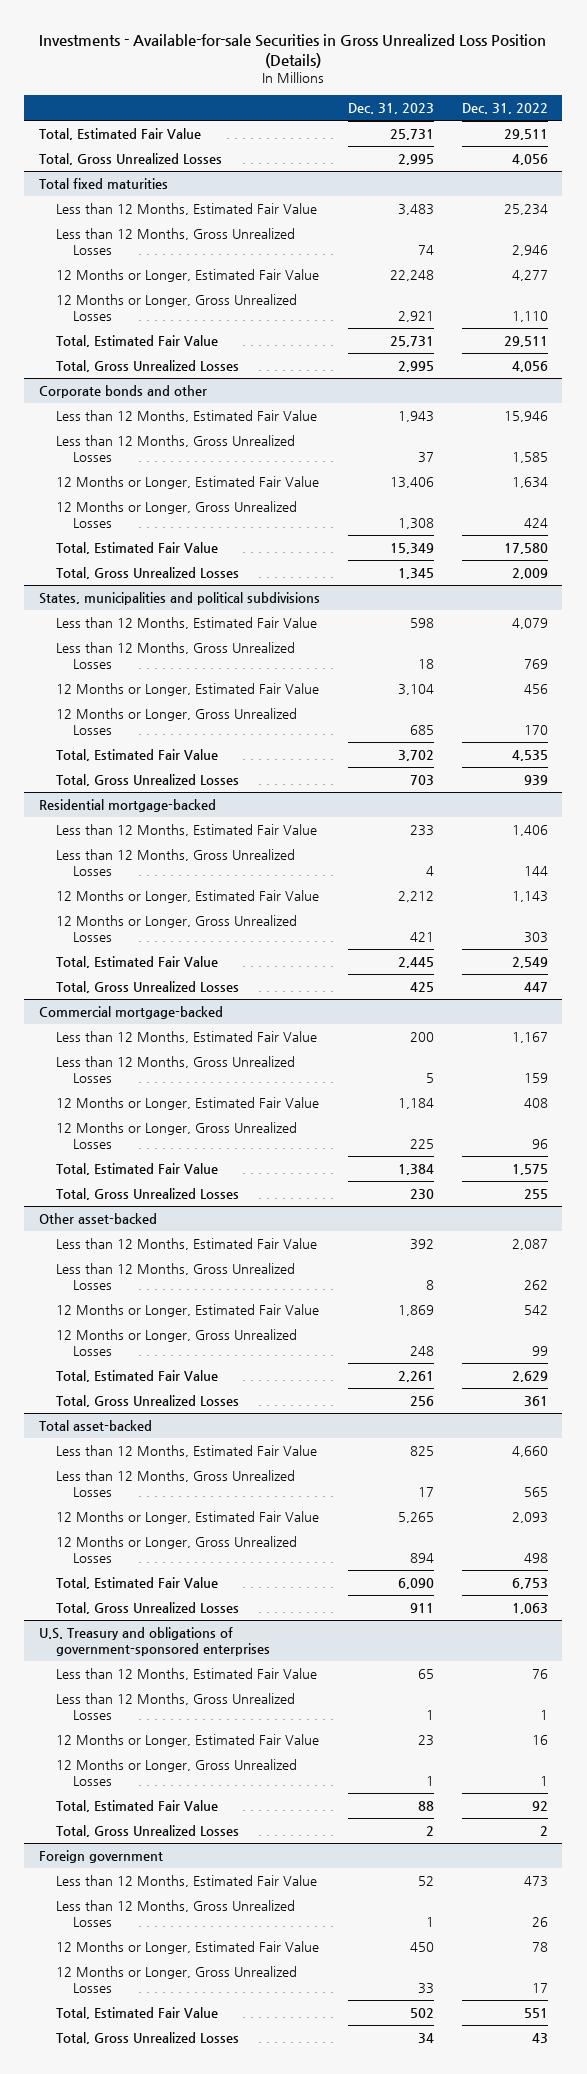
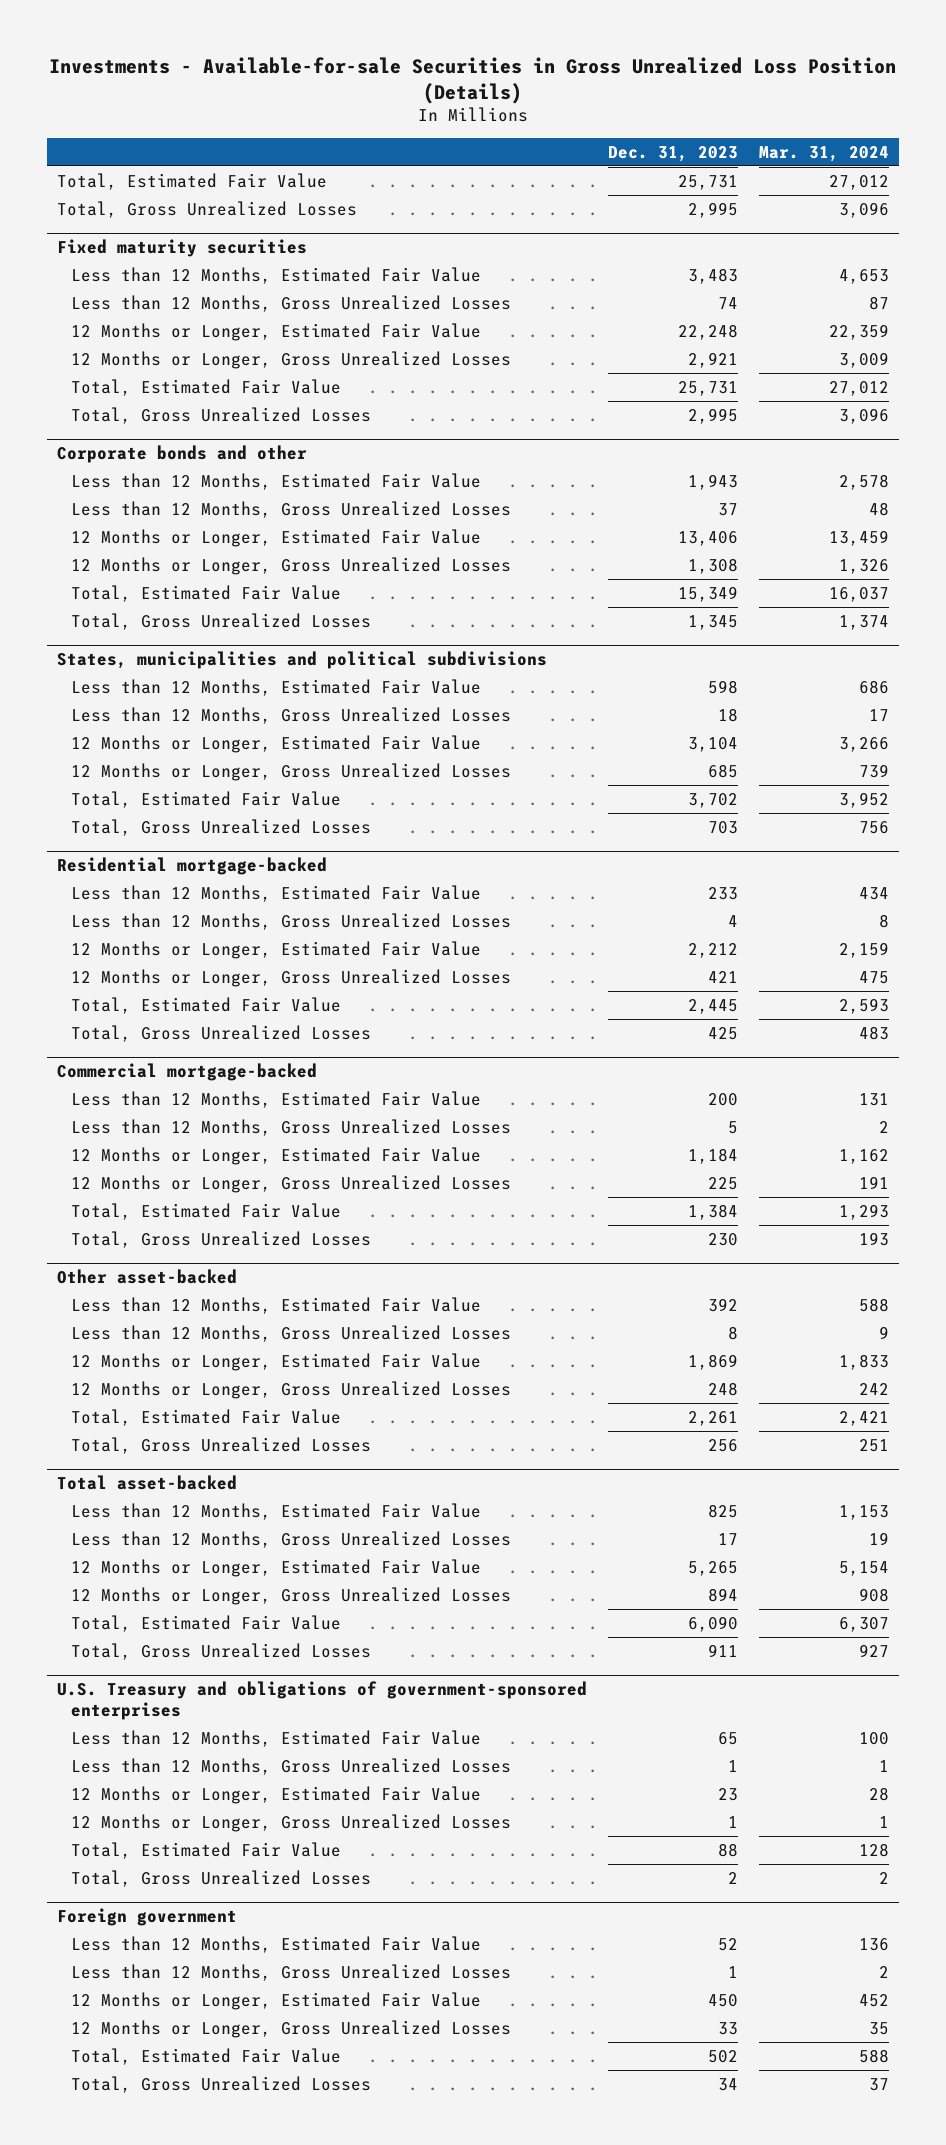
- | Dec. 31, 2023 | Dec. 31, 2022
+ | Dec. 31, 2023 | Mar. 31, 2024
- Total fixed maturities
+ Fixed maturity securities

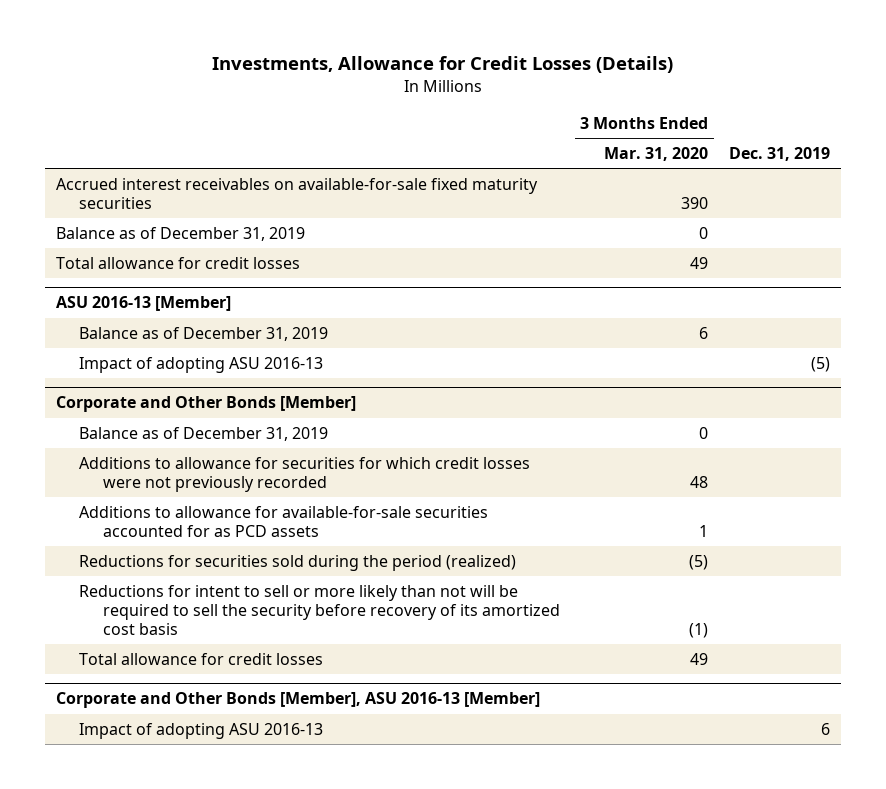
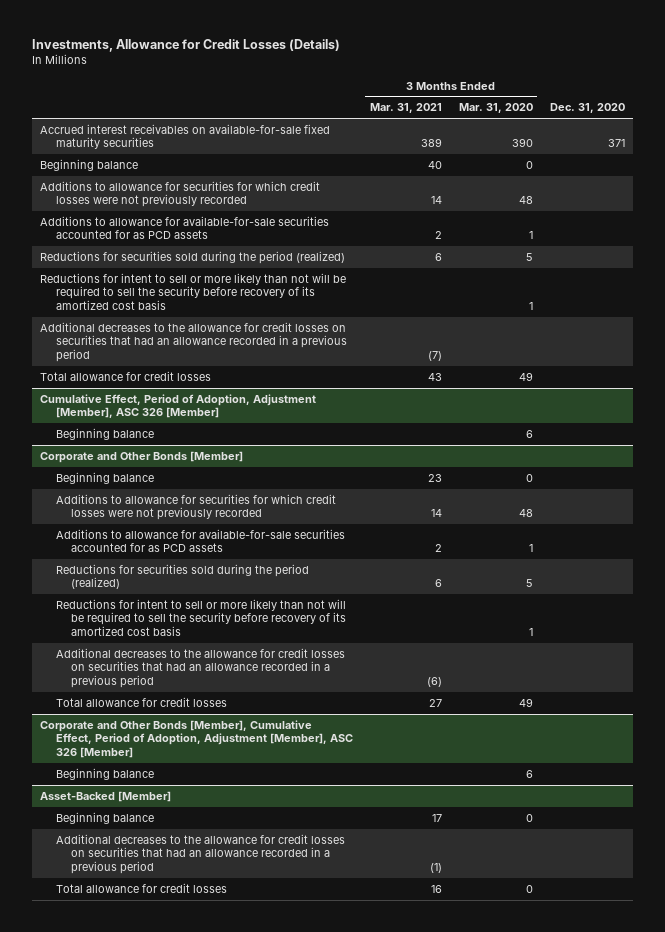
- | 3 Months Ended Mar. 31, 2020 | Dec. 31, 2019
+ | 3 Months Ended Mar. 31, 2021 | 3 Months Ended Mar. 31, 2020 | Dec. 31, 2020
- Balance as of December 31, 2019 | 0 |
+ Beginning balance | 40 | 0 |
+ Additions to allowance for securities for which credit losses were not previously recorded | 14 | 48 |
+ Additions to allowance for available-for-sale securities accounted for as PCD assets | 2 | 1 |
+ Reductions for securities sold during the period (realized) | 6 | 5 |
+ Reductions for intent to sell or more likely than not will be required to sell the security before recovery of its amortized cost basis | | 1 |
+ Additional decreases to the allowance for credit losses on securities that had an allowance recorded in a previous period | (7) | |
- ASU 2016-13 [Member]
- Balance as of December 31, 2019 | 6 |
- Impact of adopting ASU 2016-13 | | (5)
+ Cumulative Effect, Period of Adoption, Adjustment [Member], ASC 326 [Member]
+ Beginning balance | | 6 |
@ Corporate and Other Bonds [Member]
- Balance as of December 31, 2019 | 0 |
+ Beginning balance | 23 | 0 |
- Reductions for securities sold during the period (realized) | (5) |
- Reductions for intent to sell or more likely than not will be required to sell the security before recovery of its amortized cost basis | (1) |
+ Reductions for securities sold during the period (realized) | 6 | 5 |
+ Reductions for intent to sell or more likely than not will be required to sell the security before recovery of its amortized cost basis | | 1 |
+ Additional decreases to the allowance for credit losses on securities that had an allowance recorded in a previous period | (6) | |
- Corporate and Other Bonds [Member], ASU 2016-13 [Member]
- Impact of adopting ASU 2016-13 | | 6
+ Corporate and Other Bonds [Member], Cumulative Effect, Period of Adoption, Adjustment [Member], ASC 326 [Member]
+ Beginning balance | | 6 |
+ Asset-Backed [Member]
+ Beginning balance | 17 | 0 |
+ Additional decreases to the allowance for credit losses on securities that had an allowance recorded in a previous period | (1) | |
+ Total allowance for credit losses | 16 | 0 |

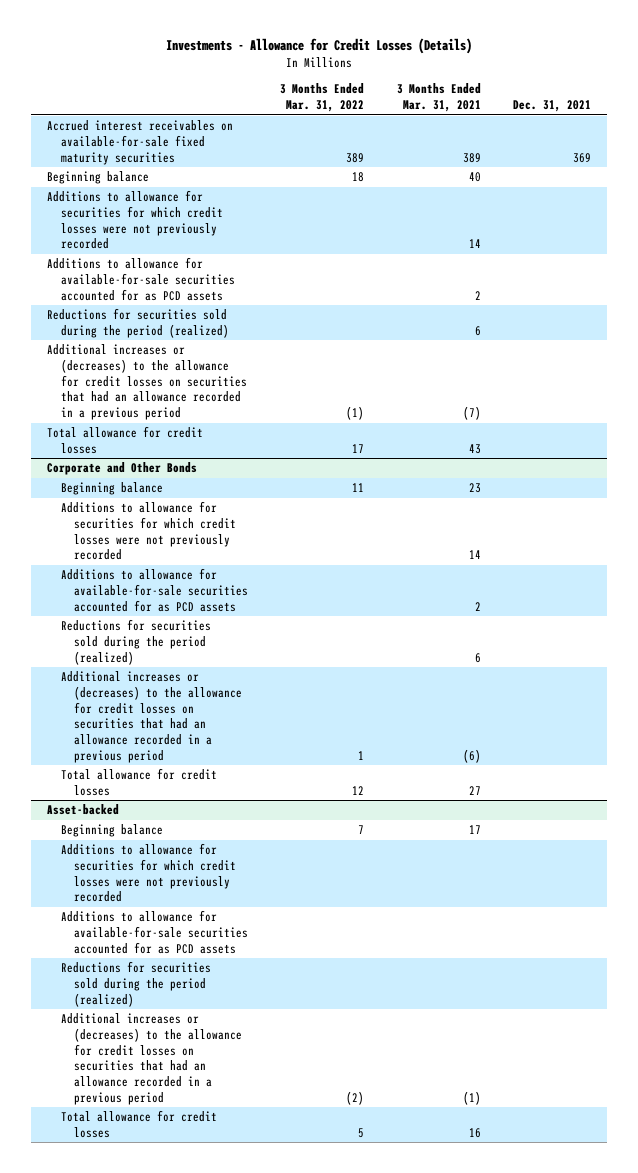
- Investments, Allowance for Credit Losses (Details)
+ Investments - Allowance for Credit Losses (Details)
- | 3 Months Ended Mar. 31, 2021 | 3 Months Ended Mar. 31, 2020 | Dec. 31, 2020
+ | 3 Months Ended Mar. 31, 2022 | 3 Months Ended Mar. 31, 2021 | Dec. 31, 2021
- Reductions for intent to sell or more likely than not will be required to sell the security before recovery of its amortized cost basis | | 1 |
- Additional decreases to the allowance for credit losses on securities that had an allowance recorded in a previous period | (7) | |
+ Additional increases or (decreases) to the allowance for credit losses on securities that had an allowance recorded in a previous period | (1) | (7) |
- Cumulative Effect, Period of Adoption, Adjustment [Member], ASC 326 [Member]
- Beginning balance | | 6 |
- Corporate and Other Bonds [Member]
+ Corporate and Other Bonds
- Reductions for intent to sell or more likely than not will be required to sell the security before recovery of its amortized cost basis | | 1 |
- Additional decreases to the allowance for credit losses on securities that had an allowance recorded in a previous period | (6) | |
+ Additional increases or (decreases) to the allowance for credit losses on securities that had an allowance recorded in a previous period | 1 | (6) |
- Corporate and Other Bonds [Member], Cumulative Effect, Period of Adoption, Adjustment [Member], ASC 326 [Member]
- Beginning balance | | 6 |
- Asset-Backed [Member]
+ Asset-backed
- Additional decreases to the allowance for credit losses on securities that had an allowance recorded in a previous period | (1) | |
+ Additions to allowance for securities for which credit losses were not previously recorded
+ Additions to allowance for available-for-sale securities accounted for as PCD assets
+ Reductions for securities sold during the period (realized)
+ Additional increases or (decreases) to the allowance for credit losses on securities that had an allowance recorded in a previous period | (2) | (1) |

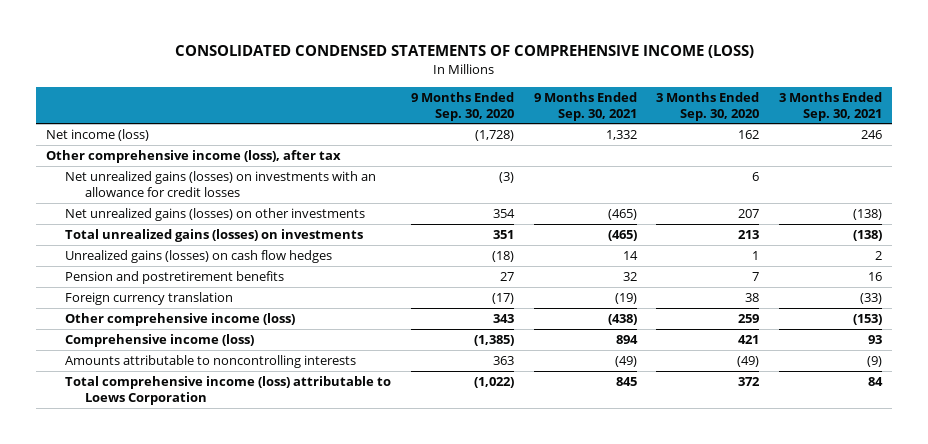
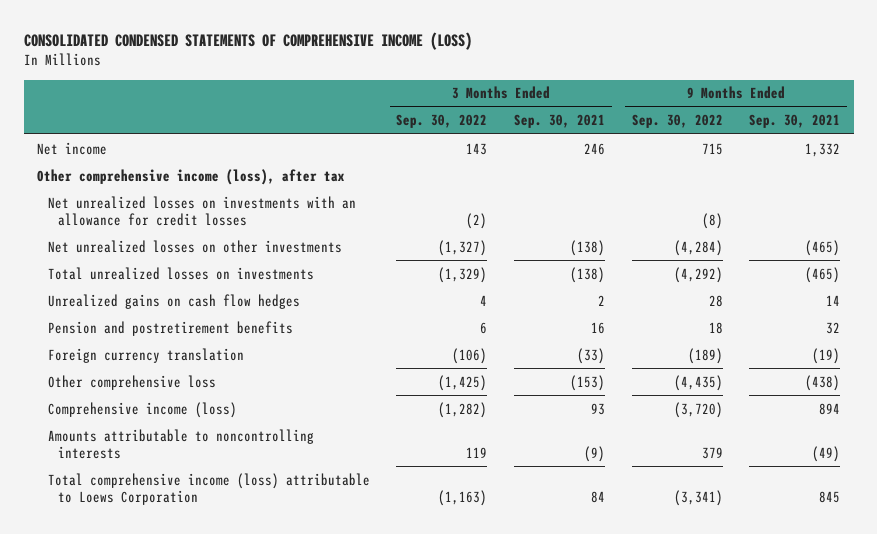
- | 9 Months Ended Sep. 30, 2020 | 9 Months Ended Sep. 30, 2021 | 3 Months Ended Sep. 30, 2020 | 3 Months Ended Sep. 30, 2021
+ | 3 Months Ended Sep. 30, 2022 | 3 Months Ended Sep. 30, 2021 | 9 Months Ended Sep. 30, 2022 | 9 Months Ended Sep. 30, 2021
- Net income (loss) | (1,728) | 1,332 | 162 | 246
+ Net income | 143 | 246 | 715 | 1,332
- Net unrealized gains (losses) on investments with an allowance for credit losses | (3) | | 6 |
- Net unrealized gains (losses) on other investments | 354 | (465) | 207 | (138)
- Total unrealized gains (losses) on investments | 351 | (465) | 213 | (138)
- Unrealized gains (losses) on cash flow hedges | (18) | 14 | 1 | 2
+ Net unrealized losses on investments with an allowance for credit losses | (2) | | (8) |
+ Net unrealized losses on other investments | (1,327) | (138) | (4,284) | (465)
+ Total unrealized losses on investments | (1,329) | (138) | (4,292) | (465)
+ Unrealized gains on cash flow hedges | 4 | 2 | 28 | 14
- Other comprehensive income (loss) | 343 | (438) | 259 | (153)
+ Other comprehensive loss | (1,425) | (153) | (4,435) | (438)

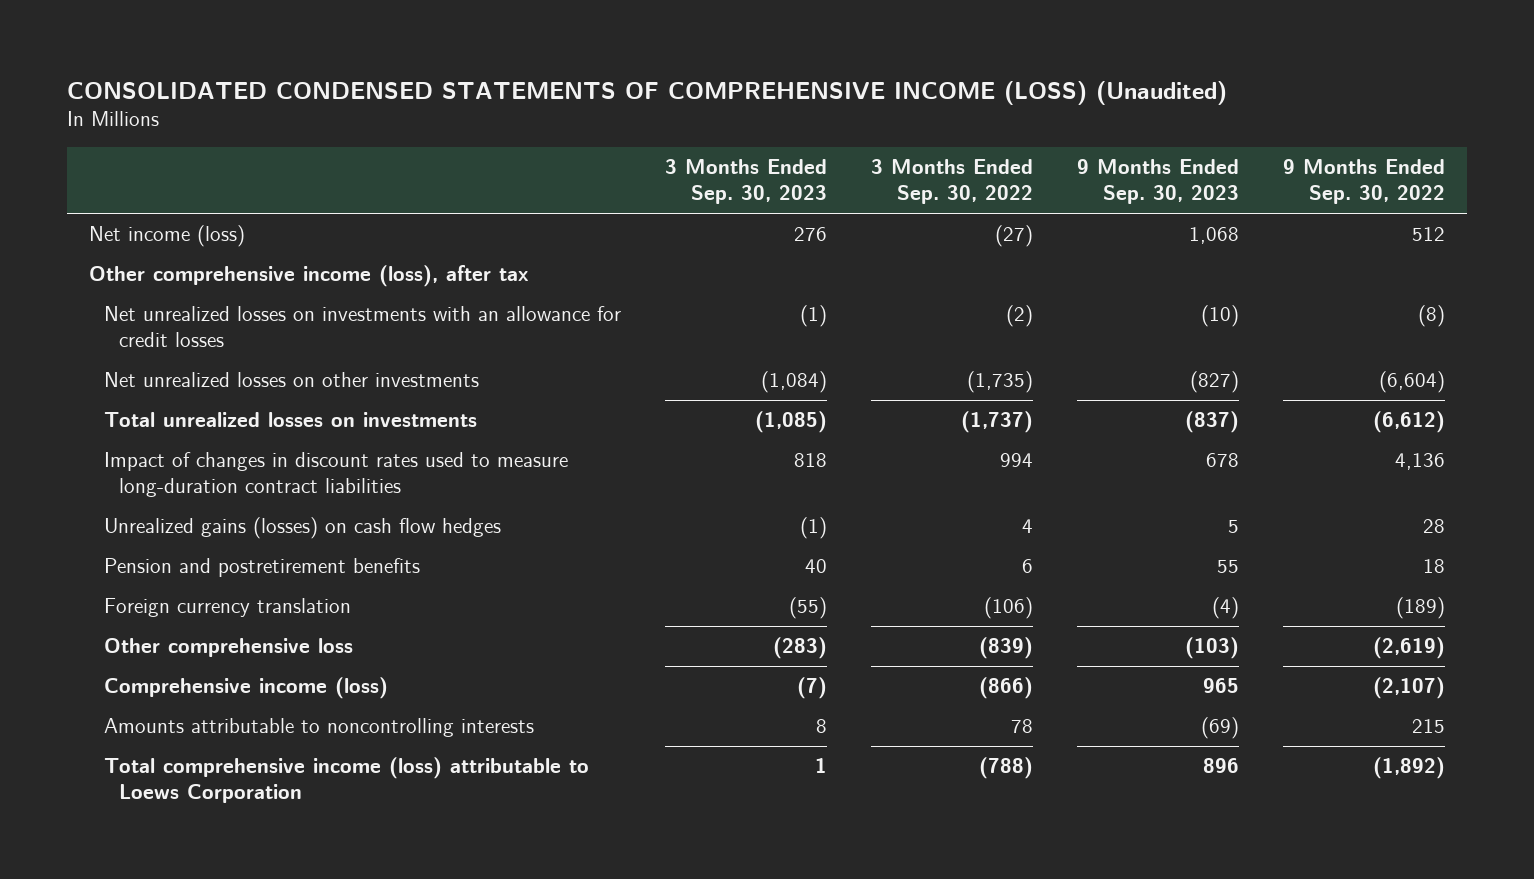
- CONSOLIDATED CONDENSED STATEMENTS OF COMPREHENSIVE INCOME (LOSS)
+ CONSOLIDATED CONDENSED STATEMENTS OF COMPREHENSIVE INCOME (LOSS) (Unaudited)
- | 3 Months Ended Sep. 30, 2022 | 3 Months Ended Sep. 30, 2021 | 9 Months Ended Sep. 30, 2022 | 9 Months Ended Sep. 30, 2021
+ | 3 Months Ended Sep. 30, 2023 | 3 Months Ended Sep. 30, 2022 | 9 Months Ended Sep. 30, 2023 | 9 Months Ended Sep. 30, 2022
- Net income | 143 | 246 | 715 | 1,332
+ Net income (loss) | 276 | (27) | 1,068 | 512
- Net unrealized losses on other investments | (1,327) | (138) | (4,284) | (465)
- Total unrealized losses on investments | (1,329) | (138) | (4,292) | (465)
- Unrealized gains on cash flow hedges | 4 | 2 | 28 | 14
+ Net unrealized losses on other investments | (1,084) | (1,735) | (827) | (6,604)
+ Total unrealized losses on investments | (1,085) | (1,737) | (837) | (6,612)
+ Impact of changes in discount rates used to measure long-duration contract liabilities | 818 | 994 | 678 | 4,136
+ Unrealized gains (losses) on cash flow hedges | (1) | 4 | 5 | 28
- Other comprehensive loss | (1,425) | (153) | (4,435) | (438)
- Comprehensive income (loss) | (1,282) | 93 | (3,720) | 894
- Amounts attributable to noncontrolling interests | 119 | (9) | 379 | (49)
- Total comprehensive income (loss) attributable to Loews Corporation | (1,163) | 84 | (3,341) | 845
+ Other comprehensive loss | (283) | (839) | (103) | (2,619)
+ Comprehensive income (loss) | (7) | (866) | 965 | (2,107)
+ Amounts attributable to noncontrolling interests | 8 | 78 | (69) | 215
+ Total comprehensive income (loss) attributable to Loews Corporation | 1 | (788) | 896 | (1,892)

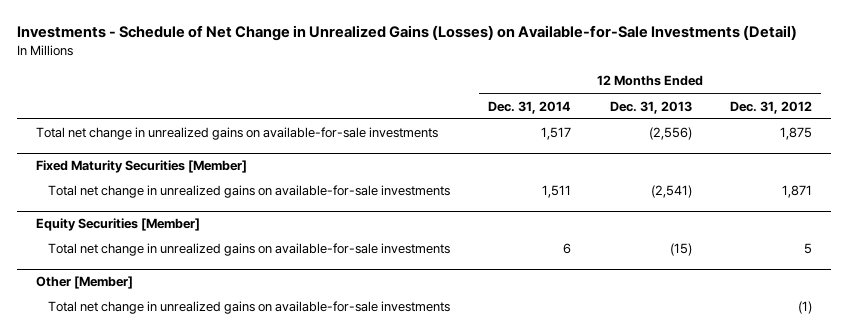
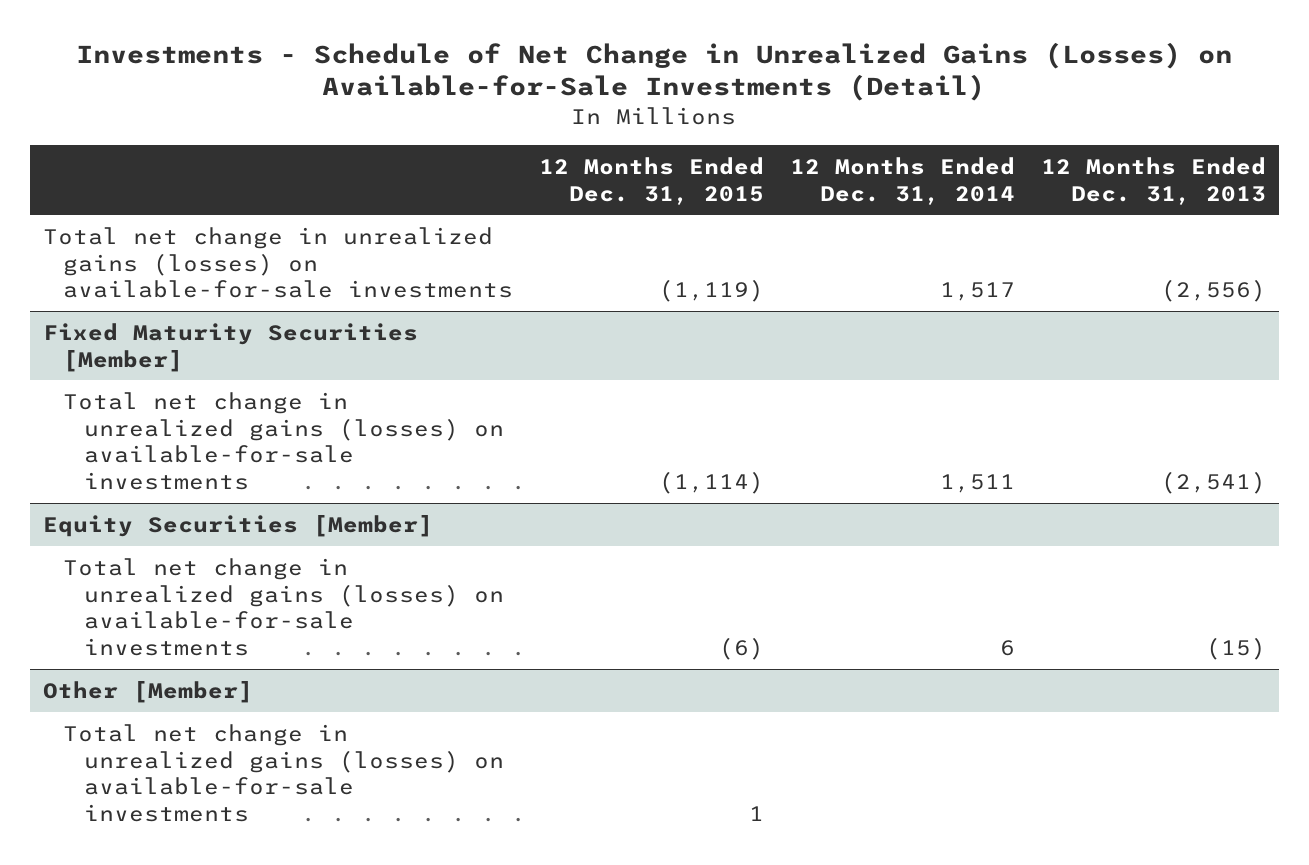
- | 12 Months Ended Dec. 31, 2014 | 12 Months Ended Dec. 31, 2013 | 12 Months Ended Dec. 31, 2012
+ | 12 Months Ended Dec. 31, 2015 | 12 Months Ended Dec. 31, 2014 | 12 Months Ended Dec. 31, 2013
- Total net change in unrealized gains on available-for-sale investments | 1,517 | (2,556) | 1,875
+ Total net change in unrealized gains (losses) on available-for-sale investments | (1,119) | 1,517 | (2,556)
@ Fixed Maturity Securities [Member]
- Total net change in unrealized gains on available-for-sale investments | 1,511 | (2,541) | 1,871
+ Total net change in unrealized gains (losses) on available-for-sale investments | (1,114) | 1,511 | (2,541)
@ Equity Securities [Member]
- Total net change in unrealized gains on available-for-sale investments | 6 | (15) | 5
+ Total net change in unrealized gains (losses) on available-for-sale investments | (6) | 6 | (15)
@ Other [Member]
- Total net change in unrealized gains on available-for-sale investments | | | (1)
+ Total net change in unrealized gains (losses) on available-for-sale investments | 1 | |

